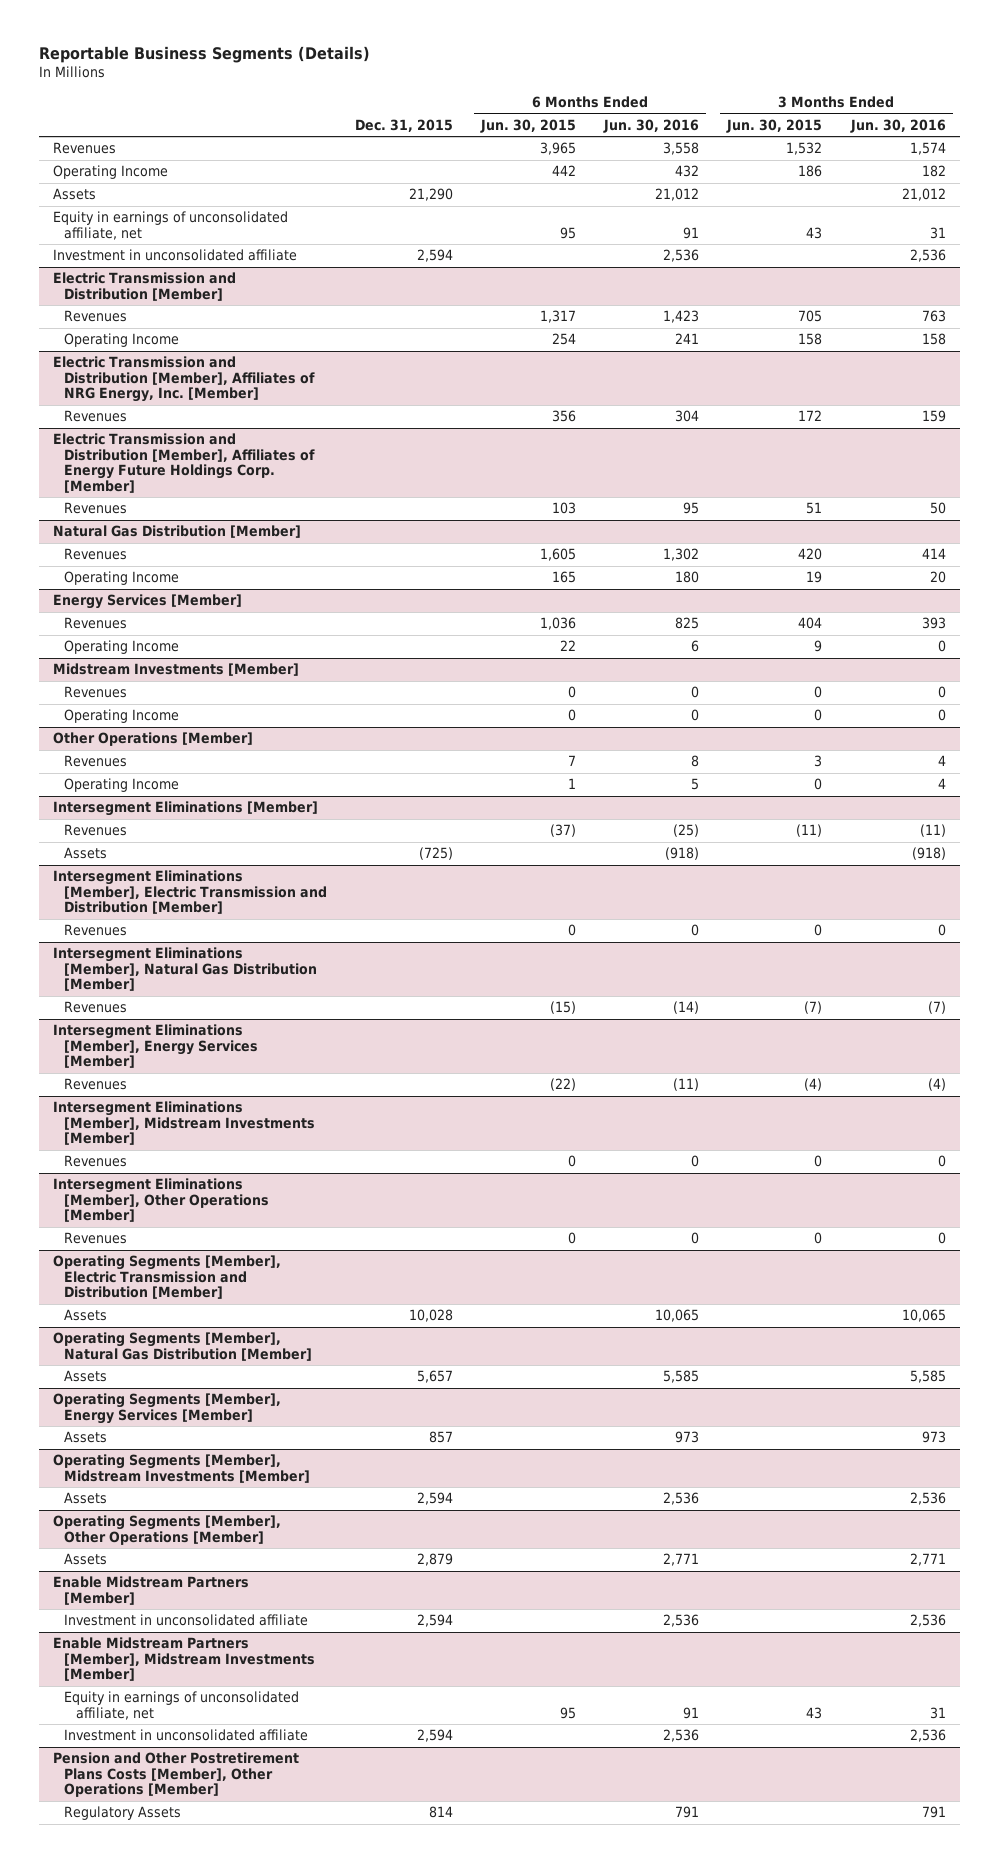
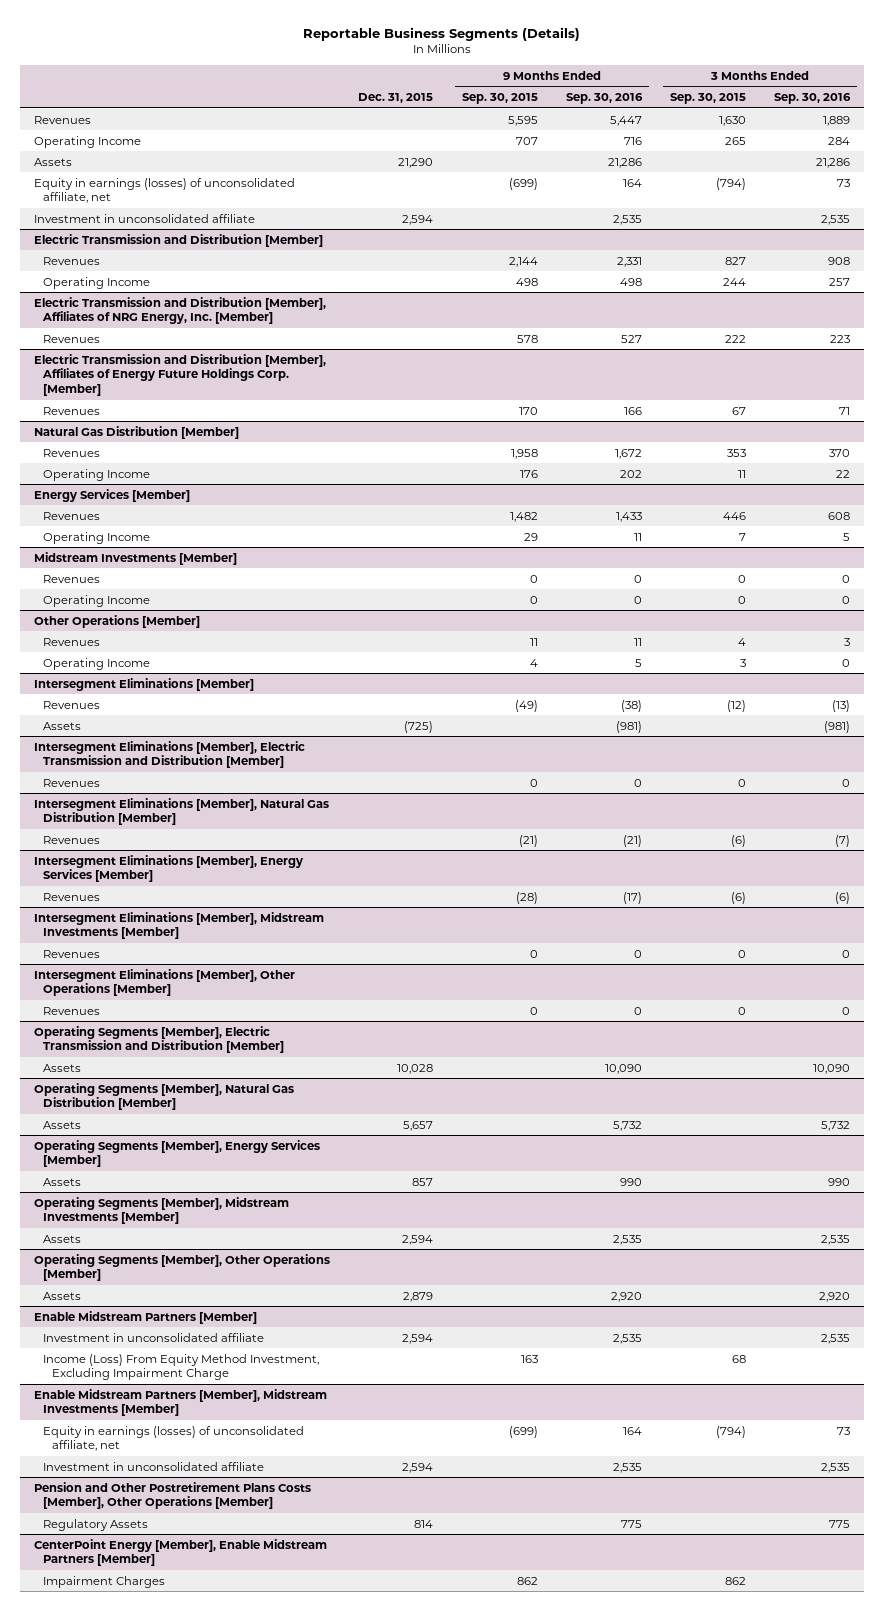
- | Dec. 31, 2015 | 6 Months Ended Jun. 30, 2015 | 6 Months Ended Jun. 30, 2016 | 3 Months Ended Jun. 30, 2015 | 3 Months Ended Jun. 30, 2016
+ | Dec. 31, 2015 | 9 Months Ended Sep. 30, 2015 | 9 Months Ended Sep. 30, 2016 | 3 Months Ended Sep. 30, 2015 | 3 Months Ended Sep. 30, 2016
- Equity in earnings of unconsolidated affiliate, net | | 95 | 91 | 43 | 31
+ Equity in earnings (losses) of unconsolidated affiliate, net | | (699) | 164 | (794) | 73
@ Enable Midstream Partners [Member]
+ Income (Loss) From Equity Method Investment, Excluding Impairment Charge | | 163 | | 68 |
@ Enable Midstream Partners [Member], Midstream Investments [Member]
- Equity in earnings of unconsolidated affiliate, net | | 95 | 91 | 43 | 31
+ Equity in earnings (losses) of unconsolidated affiliate, net | | (699) | 164 | (794) | 73
+ CenterPoint Energy [Member], Enable Midstream Partners [Member]
+ Impairment Charges | | 862 | | 862 |

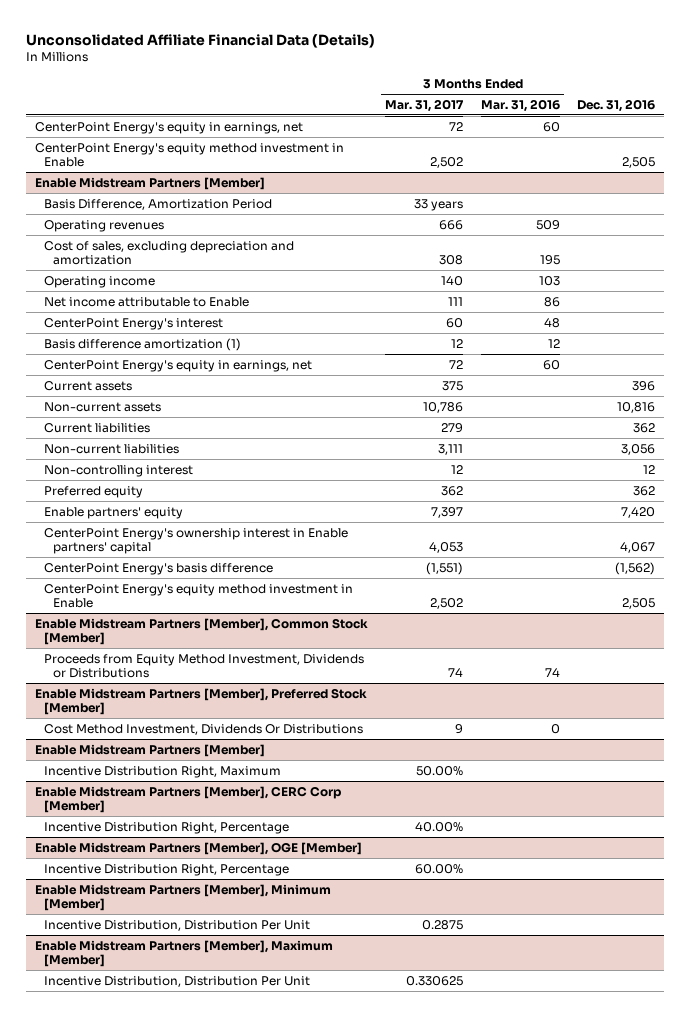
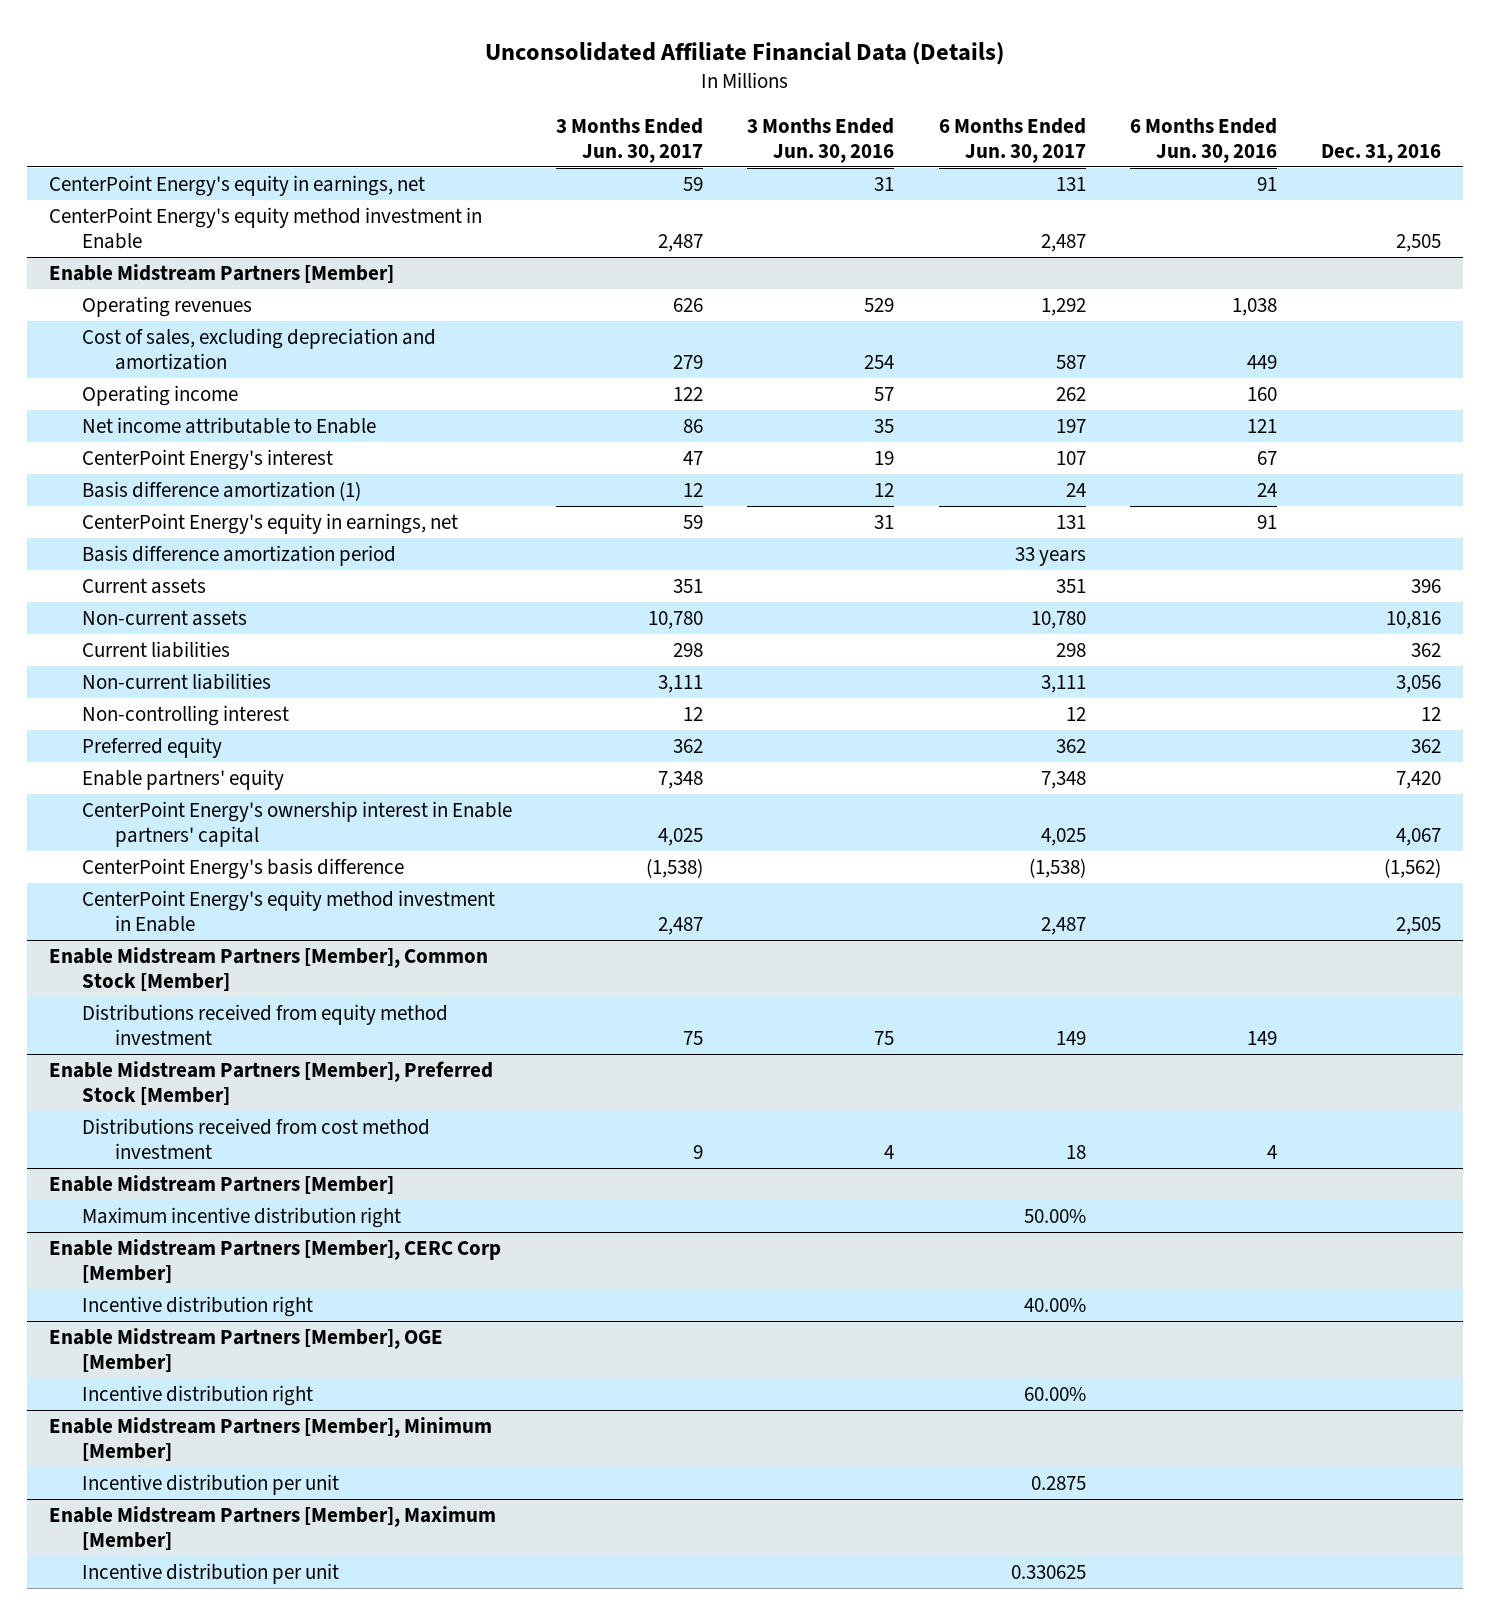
- | 3 Months Ended Mar. 31, 2017 | 3 Months Ended Mar. 31, 2016 | Dec. 31, 2016
+ | 3 Months Ended Jun. 30, 2017 | 3 Months Ended Jun. 30, 2016 | 6 Months Ended Jun. 30, 2017 | 6 Months Ended Jun. 30, 2016 | Dec. 31, 2016
@ Enable Midstream Partners [Member]
- Basis Difference, Amortization Period | 33 years | |
+ Basis difference amortization period | | | 33 years | |
@ Enable Midstream Partners [Member], Common Stock [Member]
- Proceeds from Equity Method Investment, Dividends or Distributions | 74 | 74 |
+ Distributions received from equity method investment | 75 | 75 | 149 | 149 |
@ Enable Midstream Partners [Member], Preferred Stock [Member]
- Cost Method Investment, Dividends Or Distributions | 9 | 0 |
+ Distributions received from cost method investment | 9 | 4 | 18 | 4 |
@ Enable Midstream Partners [Member]
- Incentive Distribution Right, Maximum | 50.00% | |
+ Maximum incentive distribution right | | | 50.00% | |
@ Enable Midstream Partners [Member], CERC Corp [Member]
- Incentive Distribution Right, Percentage | 40.00% | |
+ Incentive distribution right | | | 40.00% | |
@ Enable Midstream Partners [Member], OGE [Member]
- Incentive Distribution Right, Percentage | 60.00% | |
+ Incentive distribution right | | | 60.00% | |
@ Enable Midstream Partners [Member], Minimum [Member]
- Incentive Distribution, Distribution Per Unit | 0.2875 | |
+ Incentive distribution per unit | | | 0.2875 | |
@ Enable Midstream Partners [Member], Maximum [Member]
- Incentive Distribution, Distribution Per Unit | 0.330625 | |
+ Incentive distribution per unit | | | 0.330625 | |

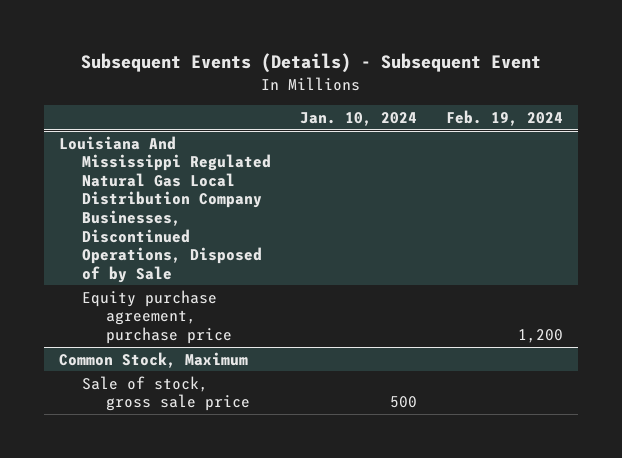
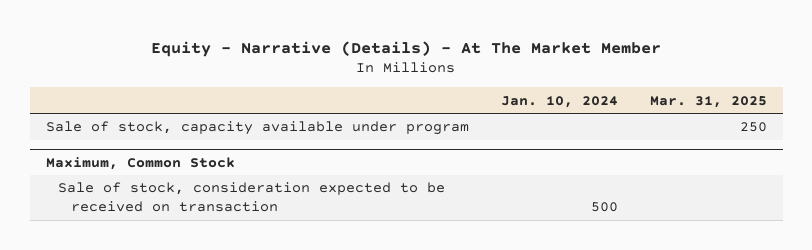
- Subsequent Events (Details) - Subsequent Event
+ Equity - Narrative (Details) - At The Market Member
- | Jan. 10, 2024 | Feb. 19, 2024
+ | Jan. 10, 2024 | Mar. 31, 2025
- Louisiana And Mississippi Regulated Natural Gas Local Distribution Company Businesses, Discontinued Operations, Disposed of by Sale
- Equity purchase agreement, purchase price | | 1,200
- Common Stock, Maximum
- Sale of stock, gross sale price | 500 |
+ Sale of stock, capacity available under program | | 250
+ Maximum, Common Stock
+ Sale of stock, consideration expected to be received on transaction | 500 |

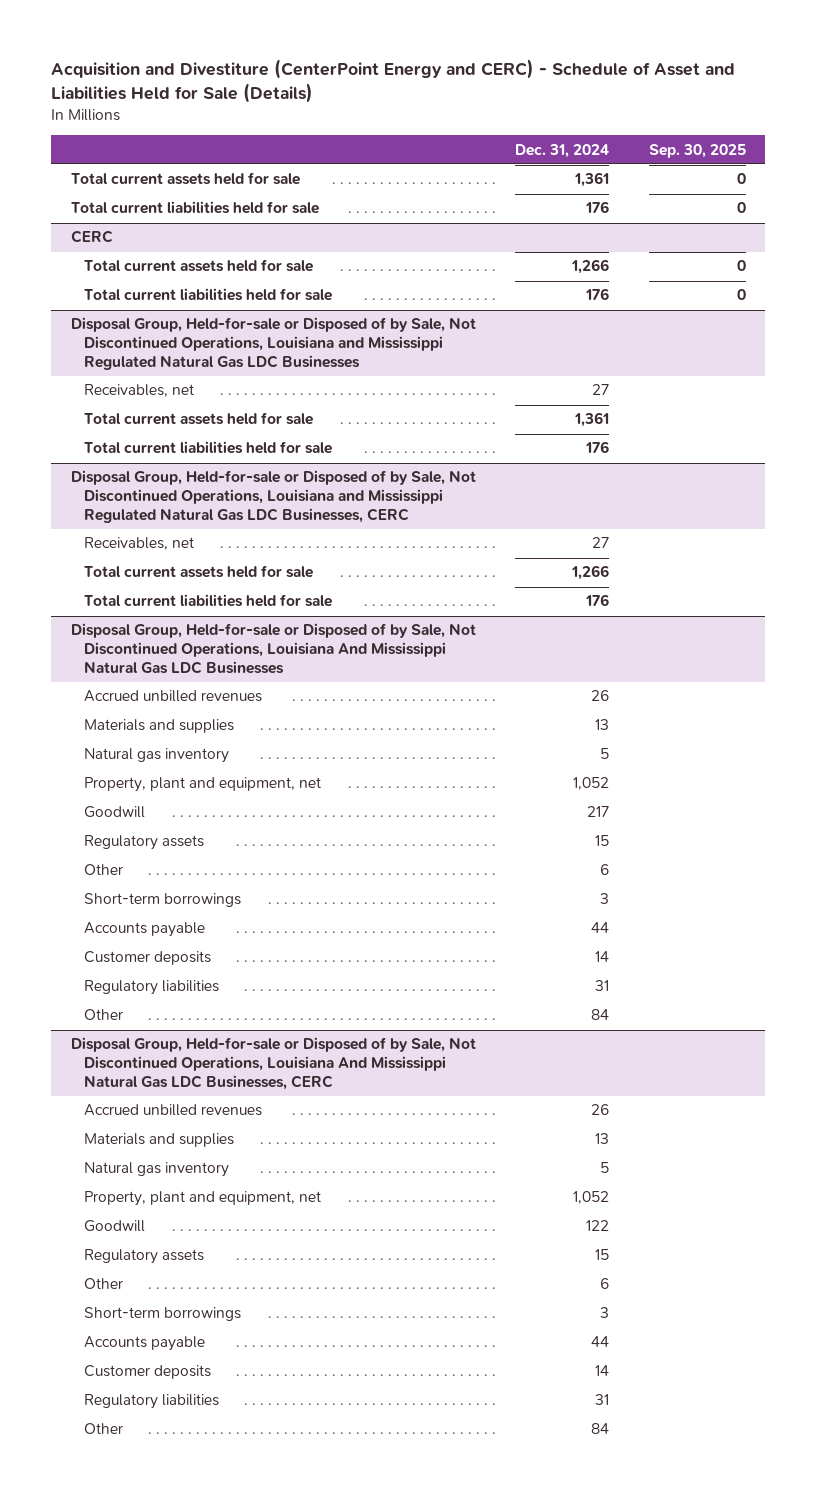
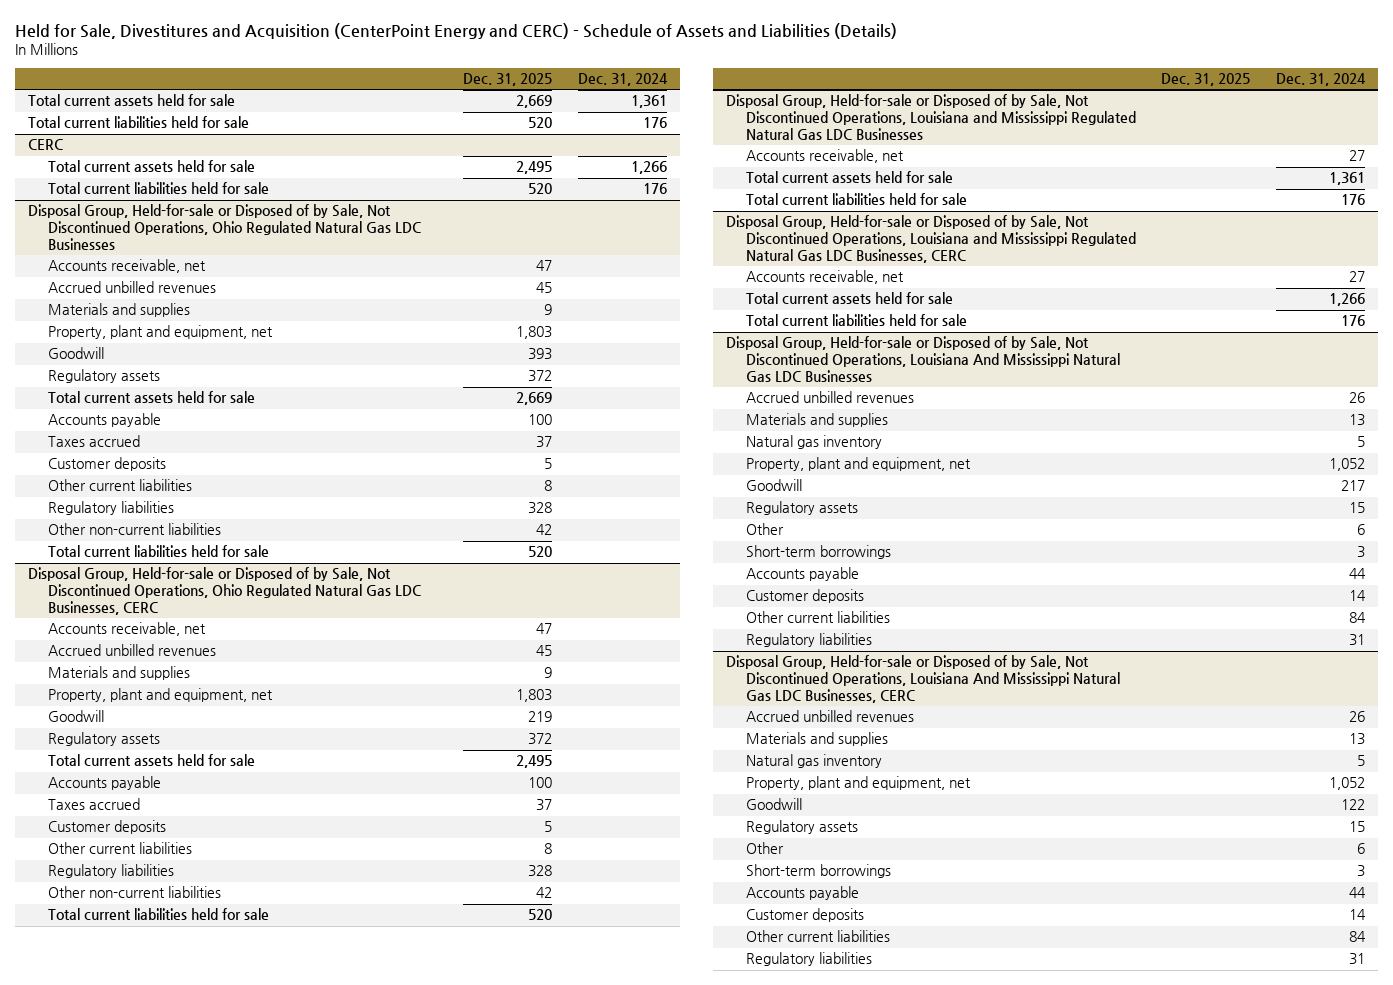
- Acquisition and Divestiture (CenterPoint Energy and CERC) - Schedule of Asset and Liabilities Held for Sale (Details)
+ Held for Sale, Divestitures and Acquisition (CenterPoint Energy and CERC) - Schedule of Assets and Liabilities (Details)
- | Dec. 31, 2024 | Sep. 30, 2025
+ | Dec. 31, 2025 | Dec. 31, 2024
+ Disposal Group, Held-for-sale or Disposed of by Sale, Not Discontinued Operations, Ohio Regulated Natural Gas LDC Businesses
+ Accounts receivable, net | 47 |
+ Accrued unbilled revenues | 45 |
+ Materials and supplies | 9 |
+ Property, plant and equipment, net | 1,803 |
+ Goodwill | 393 |
+ Regulatory assets | 372 |
+ Total current assets held for sale | 2,669 |
+ Accounts payable | 100 |
+ Taxes accrued | 37 |
+ Customer deposits | 5 |
+ Other current liabilities | 8 |
+ Regulatory liabilities | 328 |
+ Other non-current liabilities | 42 |
+ Total current liabilities held for sale | 520 |
+ Disposal Group, Held-for-sale or Disposed of by Sale, Not Discontinued Operations, Ohio Regulated Natural Gas LDC Businesses, CERC
+ Accounts receivable, net | 47 |
+ Accrued unbilled revenues | 45 |
+ Materials and supplies | 9 |
+ Property, plant and equipment, net | 1,803 |
+ Goodwill | 219 |
+ Regulatory assets | 372 |
+ Total current assets held for sale | 2,495 |
+ Accounts payable | 100 |
+ Taxes accrued | 37 |
+ Customer deposits | 5 |
+ Other current liabilities | 8 |
+ Regulatory liabilities | 328 |
+ Other non-current liabilities | 42 |
+ Total current liabilities held for sale | 520 |
@ Disposal Group, Held-for-sale or Disposed of by Sale, Not Discontinued Operations, Louisiana and Mississippi Regulated Natural Gas LDC Businesses
- Receivables, net | 27 |
+ Accounts receivable, net | | 27
@ Disposal Group, Held-for-sale or Disposed of by Sale, Not Discontinued Operations, Louisiana and Mississippi Regulated Natural Gas LDC Businesses, CERC
- Receivables, net | 27 |
+ Accounts receivable, net | | 27
@ Disposal Group, Held-for-sale or Disposed of by Sale, Not Discontinued Operations, Louisiana And Mississippi Natural Gas LDC Businesses
+ Other current liabilities | | 84
- Other | 84 |
@ Disposal Group, Held-for-sale or Disposed of by Sale, Not Discontinued Operations, Louisiana And Mississippi Natural Gas LDC Businesses, CERC
+ Other current liabilities | | 84
- Other | 84 |

